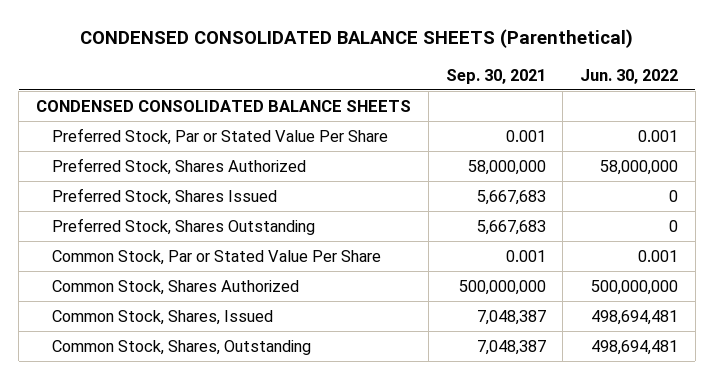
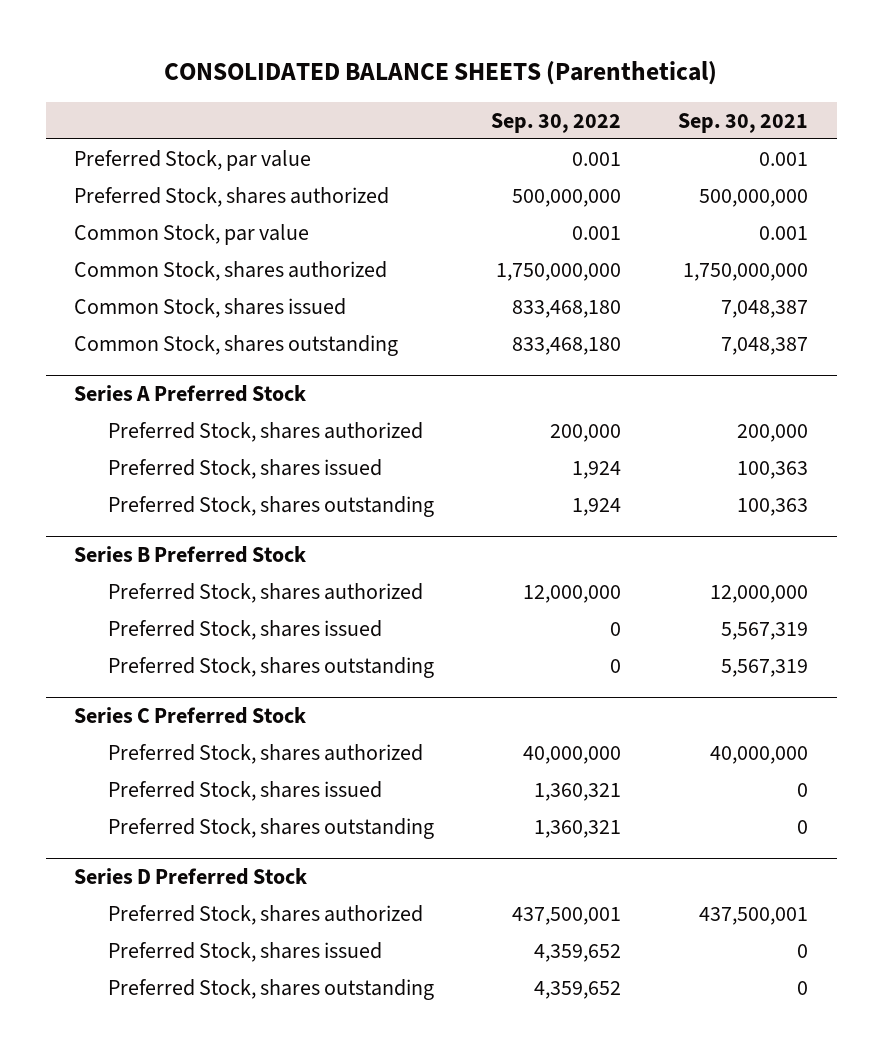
- CONDENSED CONSOLIDATED BALANCE SHEETS (Parenthetical)
+ CONSOLIDATED BALANCE SHEETS (Parenthetical)
- | Sep. 30, 2021 | Jun. 30, 2022
+ | Sep. 30, 2022 | Sep. 30, 2021
- CONDENSED CONSOLIDATED BALANCE SHEETS
- Preferred Stock, Par or Stated Value Per Share | 0.001 | 0.001
- Preferred Stock, Shares Authorized | 58,000,000 | 58,000,000
- Preferred Stock, Shares Issued | 5,667,683 | 0
- Preferred Stock, Shares Outstanding | 5,667,683 | 0
- Common Stock, Par or Stated Value Per Share | 0.001 | 0.001
- Common Stock, Shares Authorized | 500,000,000 | 500,000,000
- Common Stock, Shares, Issued | 7,048,387 | 498,694,481
- Common Stock, Shares, Outstanding | 7,048,387 | 498,694,481
+ Preferred Stock, par value | 0.001 | 0.001
+ Preferred Stock, shares authorized | 500,000,000 | 500,000,000
+ Common Stock, par value | 0.001 | 0.001
+ Common Stock, shares authorized | 1,750,000,000 | 1,750,000,000
+ Common Stock, shares issued | 833,468,180 | 7,048,387
+ Common Stock, shares outstanding | 833,468,180 | 7,048,387
+ Series A Preferred Stock
+ Preferred Stock, shares authorized | 200,000 | 200,000
+ Preferred Stock, shares issued | 1,924 | 100,363
+ Preferred Stock, shares outstanding | 1,924 | 100,363
+ Series B Preferred Stock
+ Preferred Stock, shares authorized | 12,000,000 | 12,000,000
+ Preferred Stock, shares issued | 0 | 5,567,319
+ Preferred Stock, shares outstanding | 0 | 5,567,319
+ Series C Preferred Stock
+ Preferred Stock, shares authorized | 40,000,000 | 40,000,000
+ Preferred Stock, shares issued | 1,360,321 | 0
+ Preferred Stock, shares outstanding | 1,360,321 | 0
+ Series D Preferred Stock
+ Preferred Stock, shares authorized | 437,500,001 | 437,500,001
+ Preferred Stock, shares issued | 4,359,652 | 0
+ Preferred Stock, shares outstanding | 4,359,652 | 0

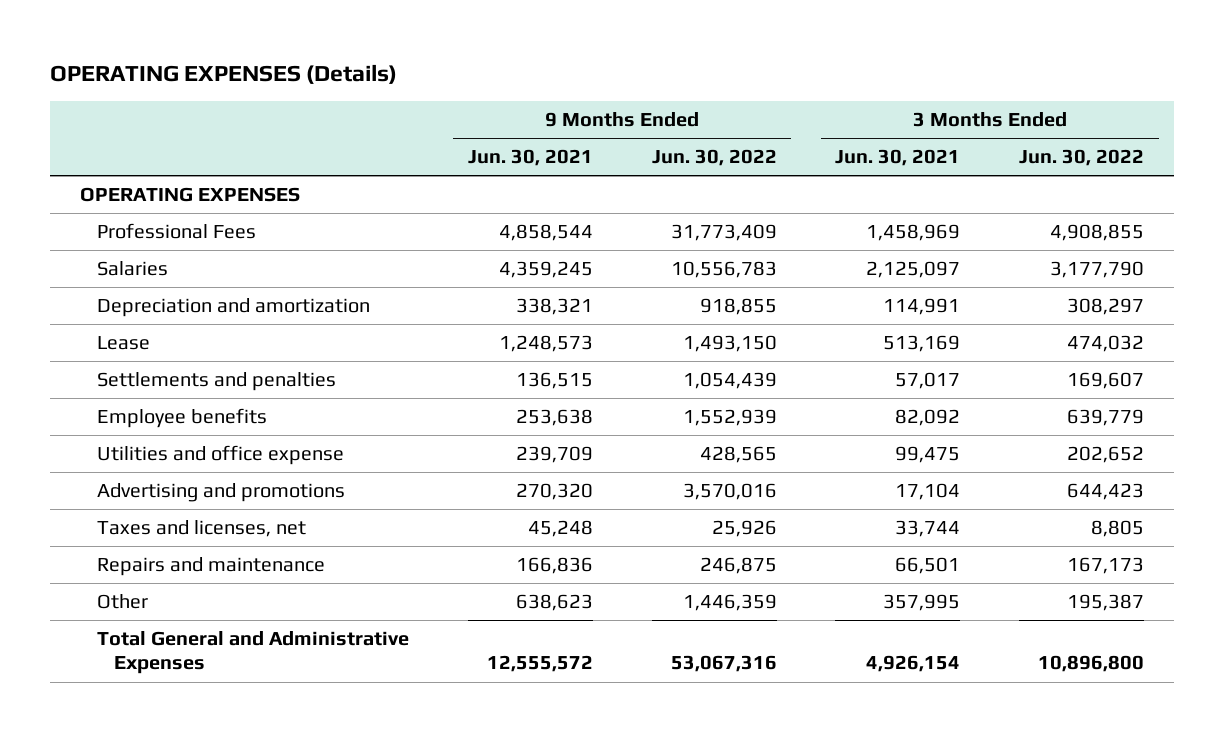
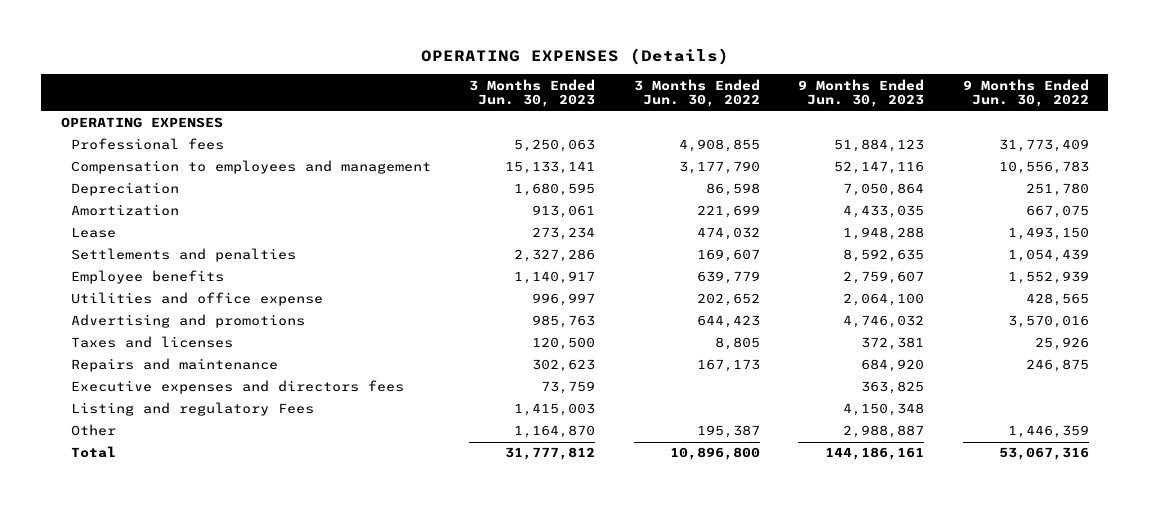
- | 9 Months Ended Jun. 30, 2021 | 9 Months Ended Jun. 30, 2022 | 3 Months Ended Jun. 30, 2021 | 3 Months Ended Jun. 30, 2022
+ | 3 Months Ended Jun. 30, 2023 | 3 Months Ended Jun. 30, 2022 | 9 Months Ended Jun. 30, 2023 | 9 Months Ended Jun. 30, 2022
- Professional Fees | 4,858,544 | 31,773,409 | 1,458,969 | 4,908,855
- Salaries | 4,359,245 | 10,556,783 | 2,125,097 | 3,177,790
- Depreciation and amortization | 338,321 | 918,855 | 114,991 | 308,297
+ Professional fees | 5,250,063 | 4,908,855 | 51,884,123 | 31,773,409
+ Compensation to employees and management | 15,133,141 | 3,177,790 | 52,147,116 | 10,556,783
+ Depreciation | 1,680,595 | 86,598 | 7,050,864 | 251,780
+ Amortization | 913,061 | 221,699 | 4,433,035 | 667,075
- Taxes and licenses, net | 45,248 | 25,926 | 33,744 | 8,805
+ Taxes and licenses | 120,500 | 8,805 | 372,381 | 25,926
+ Executive expenses and directors fees | 73,759 | | 363,825 |
+ Listing and regulatory Fees | 1,415,003 | | 4,150,348 |
- Total General and Administrative Expenses | 12,555,572 | 53,067,316 | 4,926,154 | 10,896,800
+ Total | 31,777,812 | 10,896,800 | 144,186,161 | 53,067,316

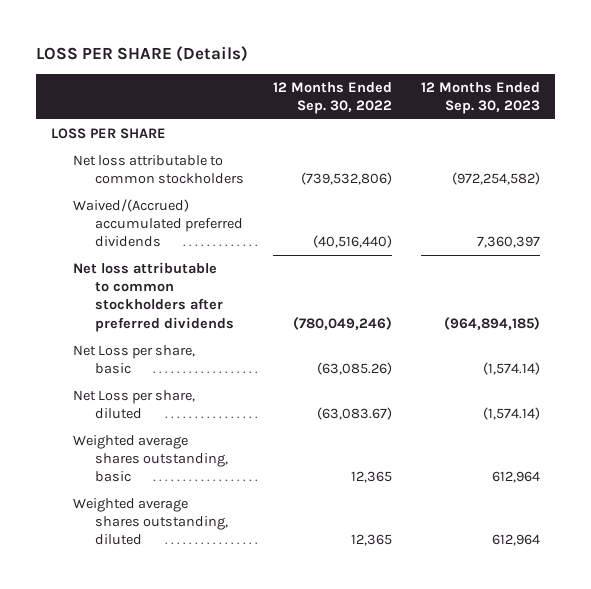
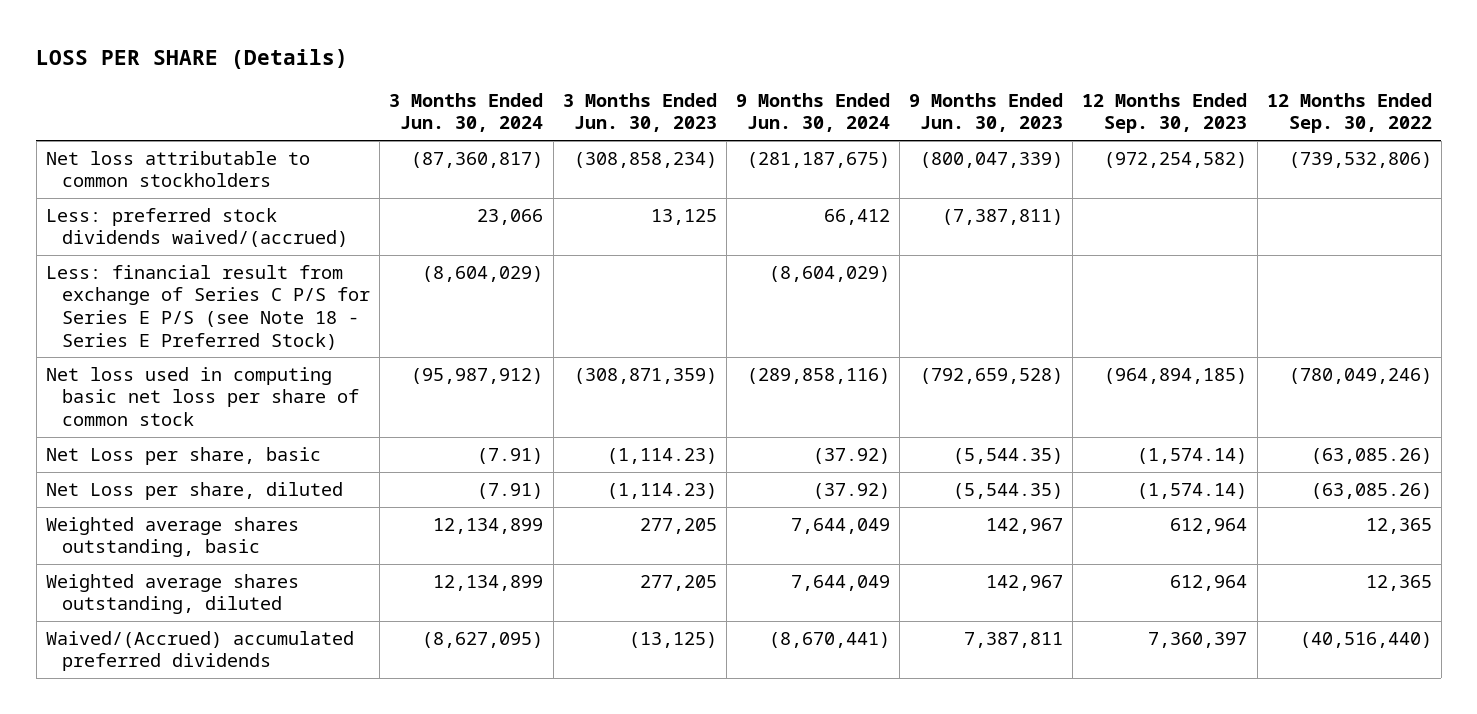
- | 12 Months Ended Sep. 30, 2022 | 12 Months Ended Sep. 30, 2023
+ | 3 Months Ended Jun. 30, 2024 | 3 Months Ended Jun. 30, 2023 | 9 Months Ended Jun. 30, 2024 | 9 Months Ended Jun. 30, 2023 | 12 Months Ended Sep. 30, 2023 | 12 Months Ended Sep. 30, 2022
- LOSS PER SHARE
- Net loss attributable to common stockholders after preferred dividends | (780,049,246) | (964,894,185)
+ Less: preferred stock dividends waived/(accrued) | 23,066 | 13,125 | 66,412 | (7,387,811) | |
+ Less: financial result from exchange of Series C P/S for Series E P/S (see Note 18 - Series E Preferred Stock) | (8,604,029) | | (8,604,029) | | |
+ Net loss used in computing basic net loss per share of common stock | (95,987,912) | (308,871,359) | (289,858,116) | (792,659,528) | (964,894,185) | (780,049,246)
- Net Loss per share, diluted | (63,083.67) | (1,574.14)
+ Net Loss per share, diluted | (7.91) | (1,114.23) | (37.92) | (5,544.35) | (1,574.14) | (63,085.26)
moved down: Waived/(Accrued) accumulated preferred dividends | (8,627,095) | (13,125) | (8,670,441) | 7,387,811 | 7,360,397 | (40,516,440)

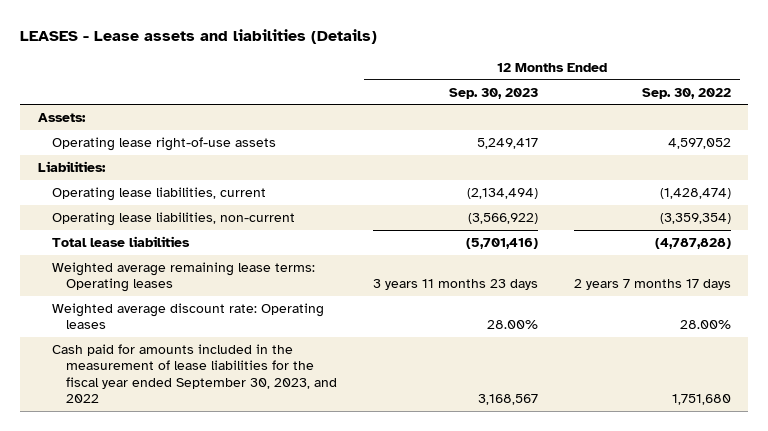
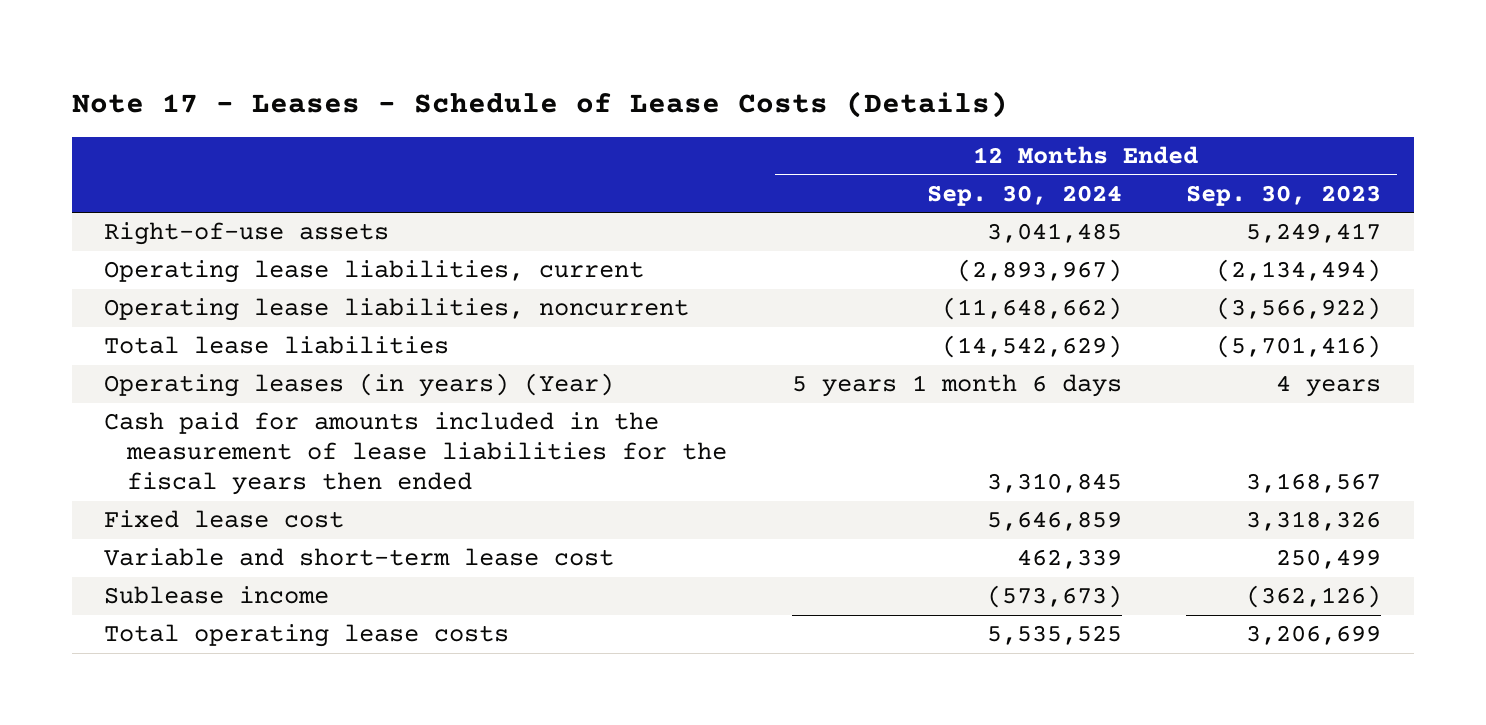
- LEASES - Lease assets and liabilities (Details)
+ Note 17 - Leases - Schedule of Lease Costs (Details)
- | 12 Months Ended Sep. 30, 2023 | 12 Months Ended Sep. 30, 2022
+ | 12 Months Ended Sep. 30, 2024 | 12 Months Ended Sep. 30, 2023
- Assets:
- Operating lease right-of-use assets | 5,249,417 | 4,597,052
- Liabilities:
+ Right-of-use assets | 3,041,485 | 5,249,417
- Operating lease liabilities, non-current | (3,566,922) | (3,359,354)
+ Operating lease liabilities, noncurrent | (11,648,662) | (3,566,922)
- Weighted average remaining lease terms: Operating leases | 3 years 11 months 23 days | 2 years 7 months 17 days
- Weighted average discount rate: Operating leases | 28.00% | 28.00%
- Cash paid for amounts included in the measurement of lease liabilities for the fiscal year ended September 30, 2023, and 2022 | 3,168,567 | 1,751,680
+ Operating leases (in years) (Year) | 5 years 1 month 6 days | 4 years
+ Cash paid for amounts included in the measurement of lease liabilities for the fiscal years then ended | 3,310,845 | 3,168,567
+ Fixed lease cost | 5,646,859 | 3,318,326
+ Variable and short-term lease cost | 462,339 | 250,499
+ Sublease income | (573,673) | (362,126)
+ Total operating lease costs | 5,535,525 | 3,206,699

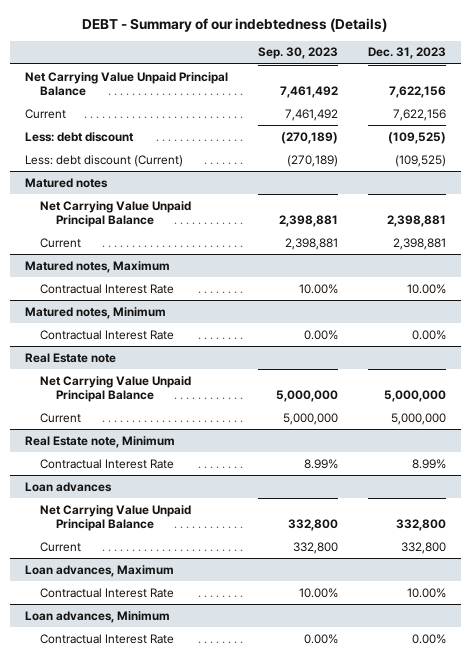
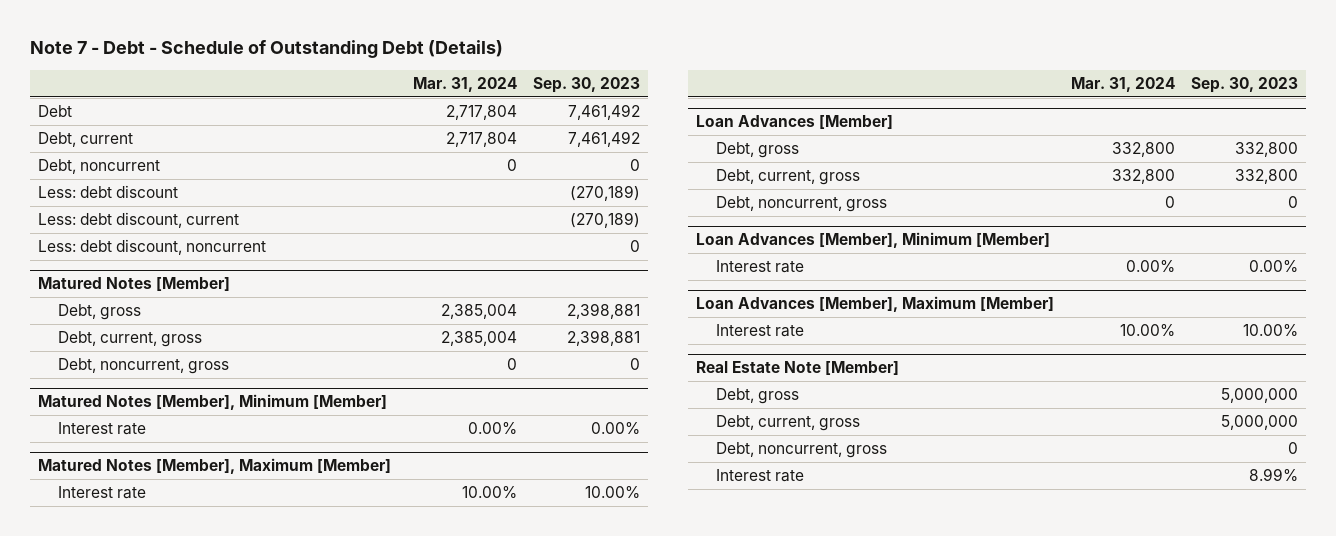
- DEBT - Summary of our indebtedness (Details)
+ Note 7 - Debt - Schedule of Outstanding Debt (Details)
- | Sep. 30, 2023 | Dec. 31, 2023
+ | Mar. 31, 2024 | Sep. 30, 2023
- Net Carrying Value Unpaid Principal Balance | 7,461,492 | 7,622,156
- Current | 7,461,492 | 7,622,156
+ Debt | 2,717,804 | 7,461,492
+ Debt, current | 2,717,804 | 7,461,492
+ Debt, noncurrent | 0 | 0
- Less: debt discount (Current) | (270,189) | (109,525)
- Matured notes
- Net Carrying Value Unpaid Principal Balance | 2,398,881 | 2,398,881
- Current | 2,398,881 | 2,398,881
- Matured notes, Maximum
- Contractual Interest Rate | 10.00% | 10.00%
- Matured notes, Minimum
- Contractual Interest Rate | 0.00% | 0.00%
- Real Estate note
- Net Carrying Value Unpaid Principal Balance | 5,000,000 | 5,000,000
- Current | 5,000,000 | 5,000,000
- Real Estate note, Minimum
- Contractual Interest Rate | 8.99% | 8.99%
- Loan advances
- Net Carrying Value Unpaid Principal Balance | 332,800 | 332,800
- Current | 332,800 | 332,800
- Loan advances, Maximum
- Contractual Interest Rate | 10.00% | 10.00%
- Loan advances, Minimum
- Contractual Interest Rate | 0.00% | 0.00%
+ Less: debt discount, current | | (270,189)
+ Less: debt discount, noncurrent | | 0
+ Matured Notes [Member]
+ Debt, gross | 2,385,004 | 2,398,881
+ Debt, current, gross | 2,385,004 | 2,398,881
+ Debt, noncurrent, gross | 0 | 0
+ Matured Notes [Member], Minimum [Member]
+ Interest rate | 0.00% | 0.00%
+ Matured Notes [Member], Maximum [Member]
+ Interest rate | 10.00% | 10.00%
+ Loan Advances [Member]
+ Debt, gross | 332,800 | 332,800
+ Debt, current, gross | 332,800 | 332,800
+ Debt, noncurrent, gross | 0 | 0
+ Loan Advances [Member], Minimum [Member]
+ Interest rate | 0.00% | 0.00%
+ Loan Advances [Member], Maximum [Member]
+ Interest rate | 10.00% | 10.00%
+ Real Estate Note [Member]
+ Debt, gross | | 5,000,000
+ Debt, current, gross | | 5,000,000
+ Debt, noncurrent, gross | | 0
+ Interest rate | | 8.99%

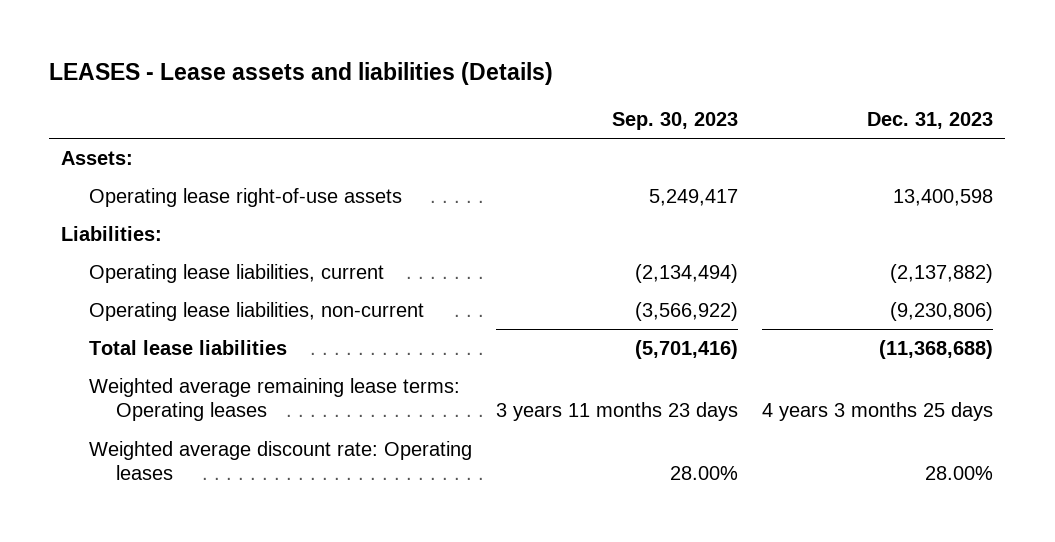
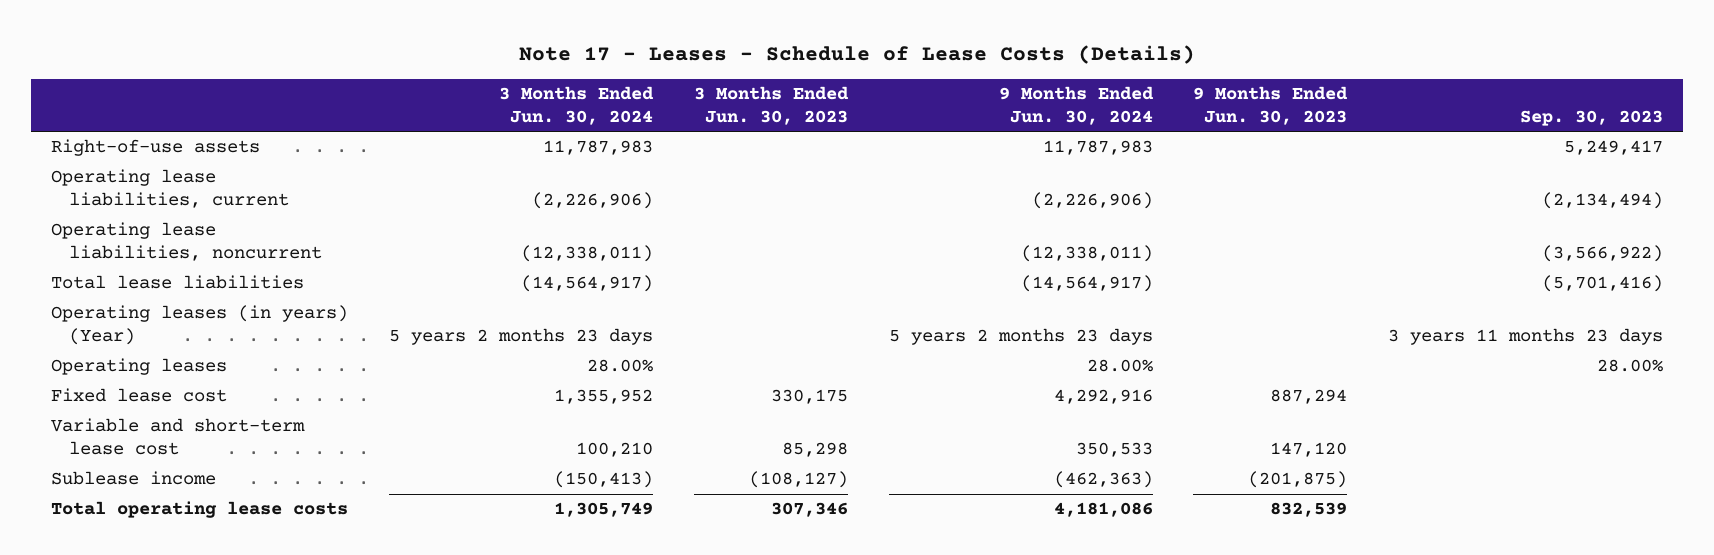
- LEASES - Lease assets and liabilities (Details)
+ Note 17 - Leases - Schedule of Lease Costs (Details)
- | Sep. 30, 2023 | Dec. 31, 2023
+ | 3 Months Ended Jun. 30, 2024 | 3 Months Ended Jun. 30, 2023 | 9 Months Ended Jun. 30, 2024 | 9 Months Ended Jun. 30, 2023 | Sep. 30, 2023
- Assets:
- Operating lease right-of-use assets | 5,249,417 | 13,400,598
- Liabilities:
+ Right-of-use assets | 11,787,983 | | 11,787,983 | | 5,249,417
- Operating lease liabilities, non-current | (3,566,922) | (9,230,806)
+ Operating lease liabilities, noncurrent | (12,338,011) | | (12,338,011) | | (3,566,922)
- Weighted average remaining lease terms: Operating leases | 3 years 11 months 23 days | 4 years 3 months 25 days
- Weighted average discount rate: Operating leases | 28.00% | 28.00%
+ Operating leases (in years) (Year) | 5 years 2 months 23 days | | 5 years 2 months 23 days | | 3 years 11 months 23 days
+ Operating leases | 28.00% | | 28.00% | | 28.00%
+ Fixed lease cost | 1,355,952 | 330,175 | 4,292,916 | 887,294 |
+ Variable and short-term lease cost | 100,210 | 85,298 | 350,533 | 147,120 |
+ Sublease income | (150,413) | (108,127) | (462,363) | (201,875) |
+ Total operating lease costs | 1,305,749 | 307,346 | 4,181,086 | 832,539 |

